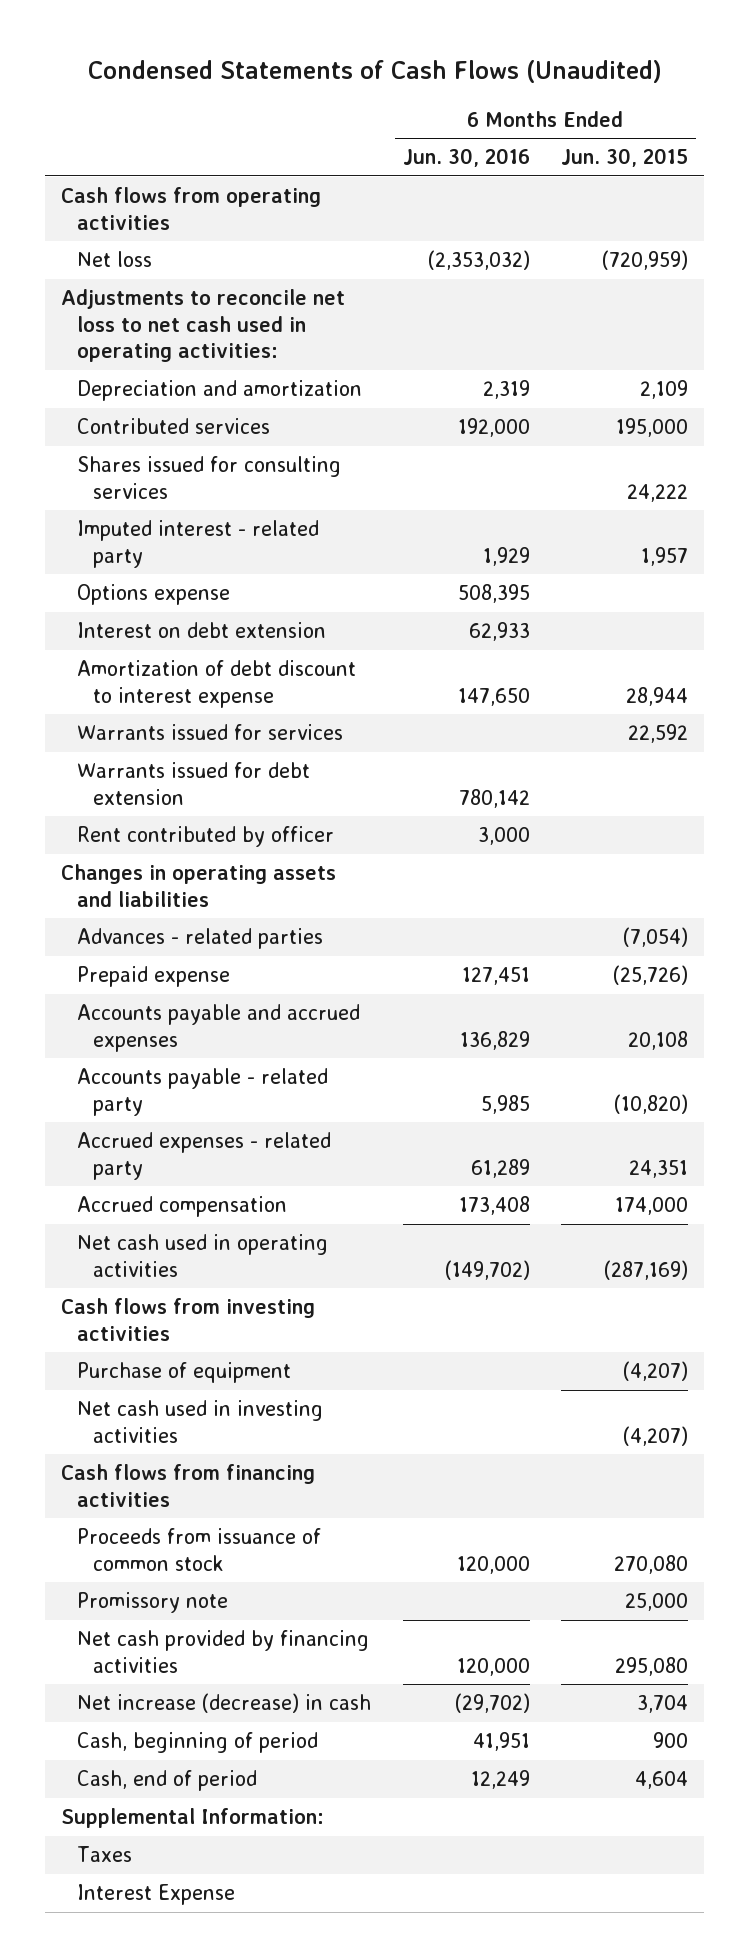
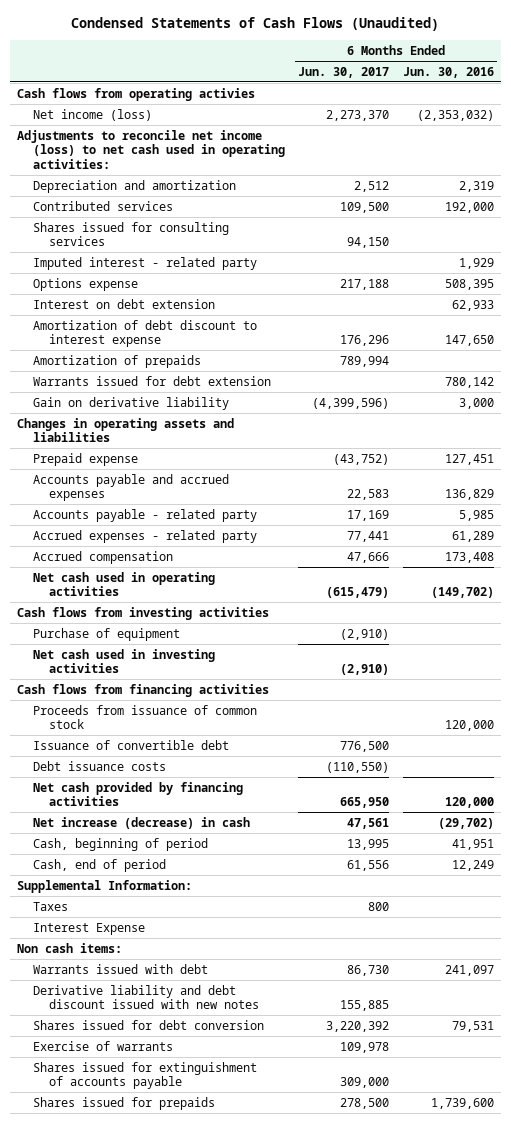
- | 6 Months Ended Jun. 30, 2016 | 6 Months Ended Jun. 30, 2015
+ | 6 Months Ended Jun. 30, 2017 | 6 Months Ended Jun. 30, 2016
- Cash flows from operating activities
- Net loss | (2,353,032) | (720,959)
- Adjustments to reconcile net loss to net cash used in operating activities:
+ Cash flows from operating activies
+ Net income (loss) | 2,273,370 | (2,353,032)
+ Adjustments to reconcile net income (loss) to net cash used in operating activities:
- Warrants issued for services | | 22,592
+ Amortization of prepaids | 789,994 |
- Rent contributed by officer | 3,000 |
+ Gain on derivative liability | (4,399,596) | 3,000
- Advances - related parties | | (7,054)
- Promissory note | | 25,000
+ Issuance of convertible debt | 776,500 |
+ Debt issuance costs | (110,550) |
+ Non cash items:
+ Warrants issued with debt | 86,730 | 241,097
+ Derivative liability and debt discount issued with new notes | 155,885 |
+ Shares issued for debt conversion | 3,220,392 | 79,531
+ Exercise of warrants | 109,978 |
+ Shares issued for extinguishment of accounts payable | 309,000 |
+ Shares issued for prepaids | 278,500 | 1,739,600

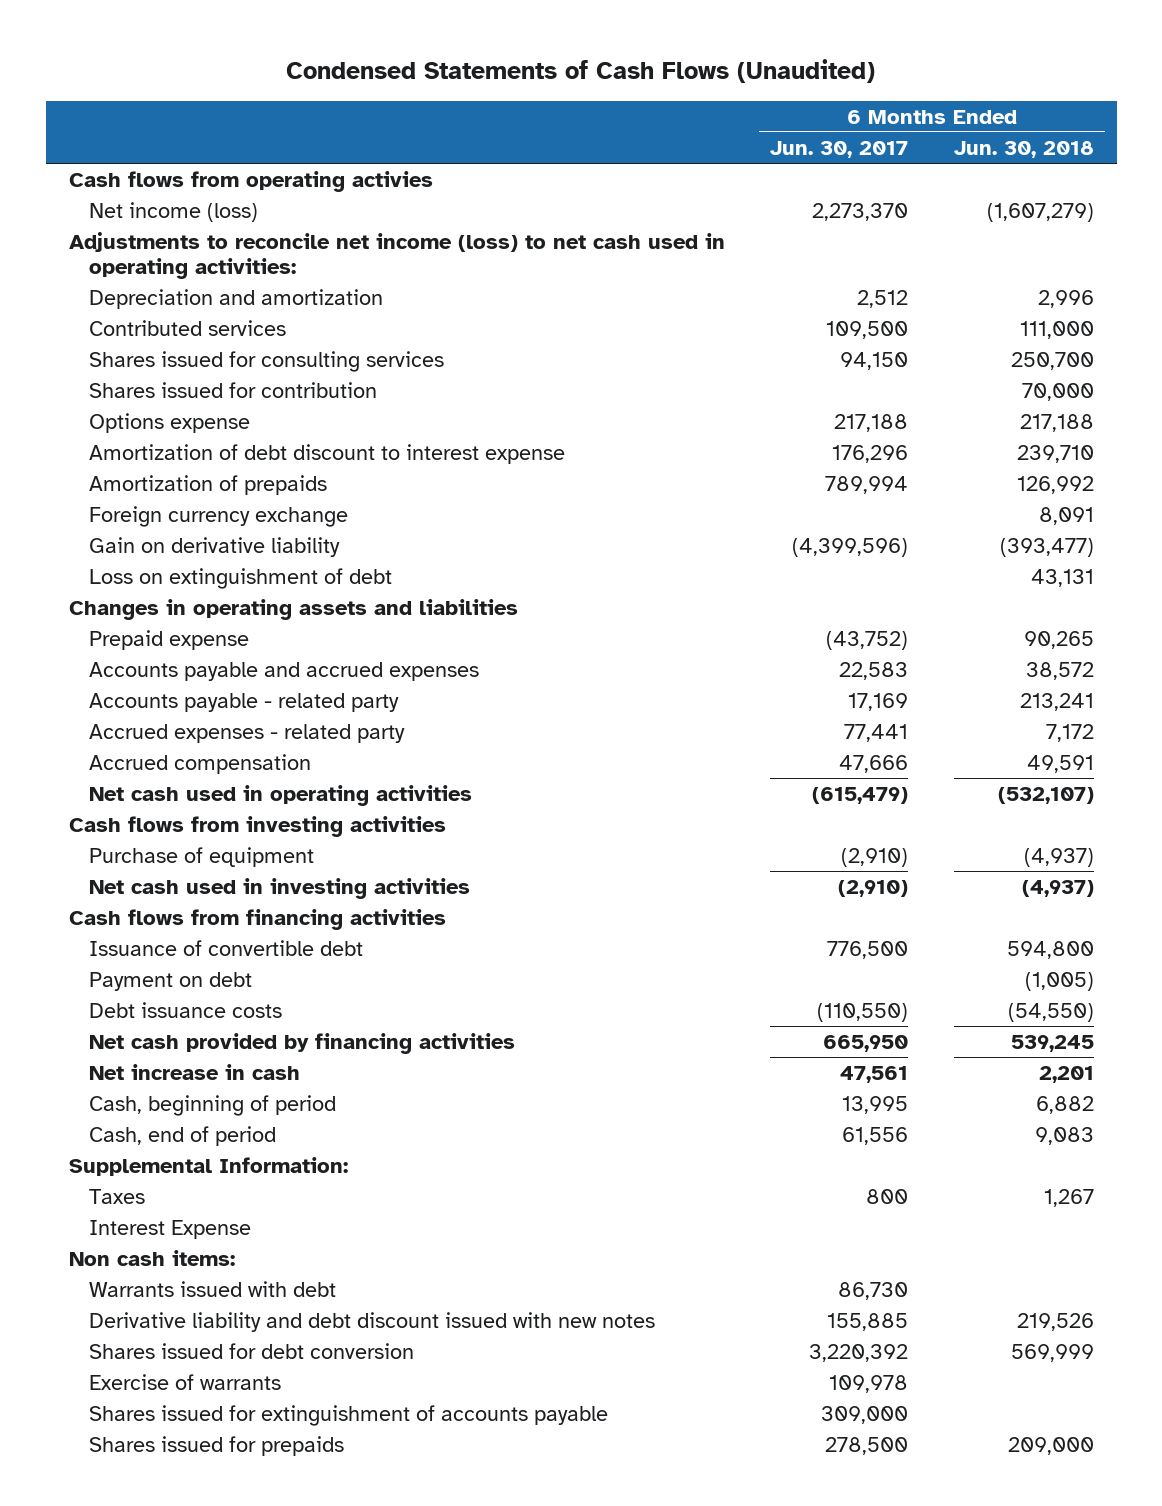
- | 6 Months Ended Jun. 30, 2017 | 6 Months Ended Jun. 30, 2016
+ | 6 Months Ended Jun. 30, 2017 | 6 Months Ended Jun. 30, 2018
- Imputed interest - related party | | 1,929
+ Shares issued for contribution | | 70,000
- Interest on debt extension | | 62,933
- Warrants issued for debt extension | | 780,142
+ Foreign currency exchange | | 8,091
+ Loss on extinguishment of debt | | 43,131
- Proceeds from issuance of common stock | | 120,000
+ Payment on debt | | (1,005)
- Net increase (decrease) in cash | 47,561 | (29,702)
+ Net increase in cash | 47,561 | 2,201

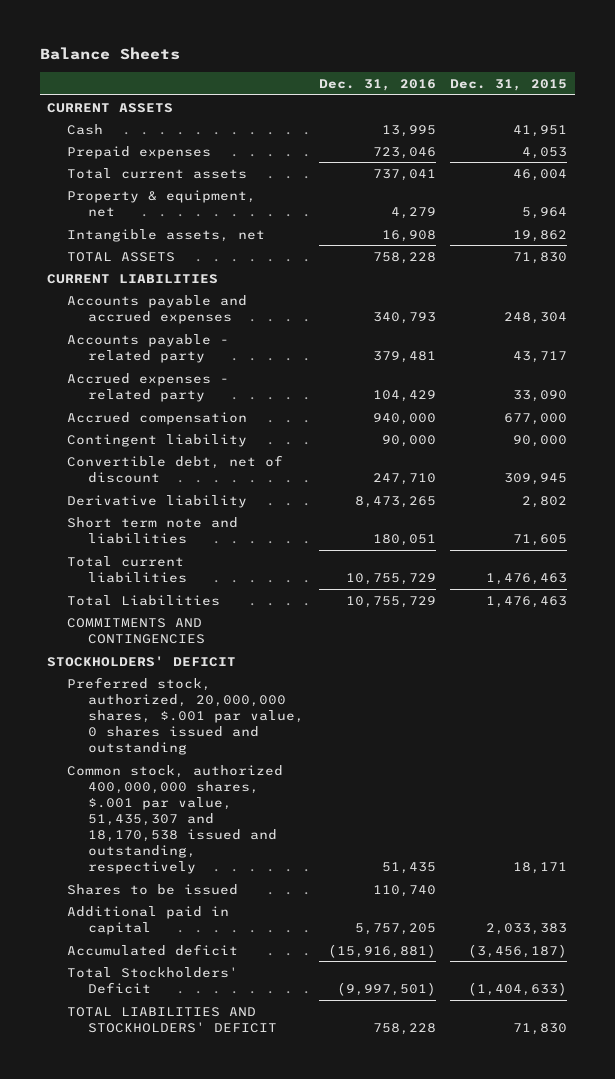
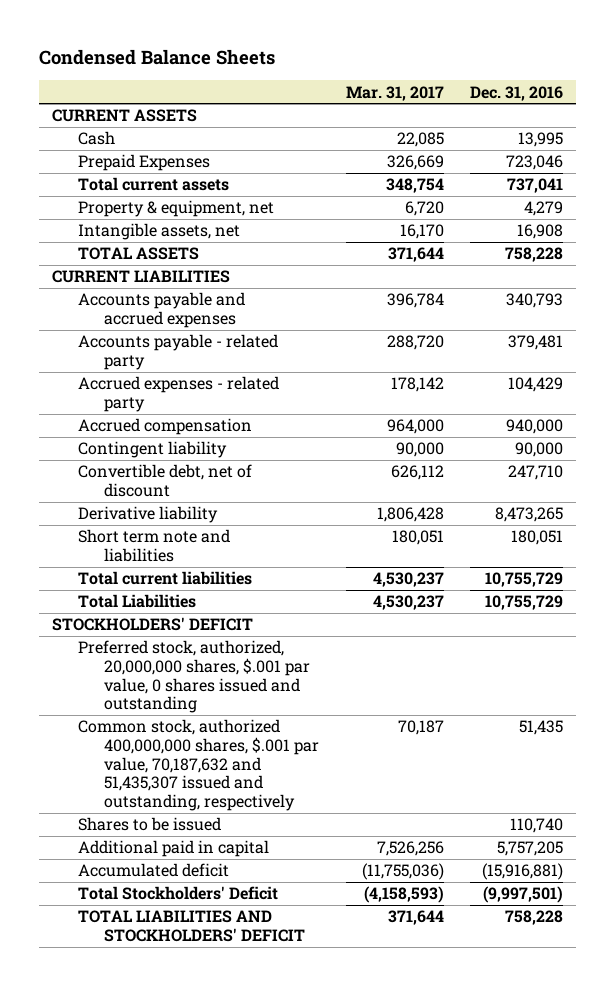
- Balance Sheets
+ Condensed Balance Sheets
- | Dec. 31, 2016 | Dec. 31, 2015
+ | Mar. 31, 2017 | Dec. 31, 2016
- Prepaid expenses | 723,046 | 4,053
+ Prepaid Expenses | 326,669 | 723,046
- COMMITMENTS AND CONTINGENCIES
- Common stock, authorized 400,000,000 shares, $.001 par value, 51,435,307 and 18,170,538 issued and outstanding, respectively | 51,435 | 18,171
+ Common stock, authorized 400,000,000 shares, $.001 par value, 70,187,632 and 51,435,307 issued and outstanding, respectively | 70,187 | 51,435

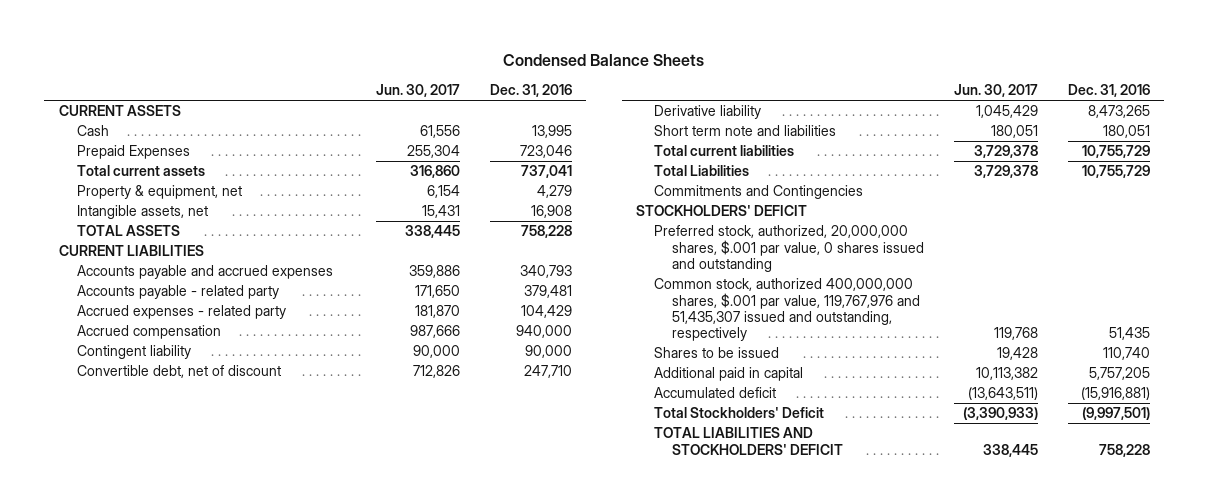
- | Mar. 31, 2017 | Dec. 31, 2016
+ | Jun. 30, 2017 | Dec. 31, 2016
+ Commitments and Contingencies
- Common stock, authorized 400,000,000 shares, $.001 par value, 70,187,632 and 51,435,307 issued and outstanding, respectively | 70,187 | 51,435
+ Common stock, authorized 400,000,000 shares, $.001 par value, 119,767,976 and 51,435,307 issued and outstanding, respectively | 119,768 | 51,435

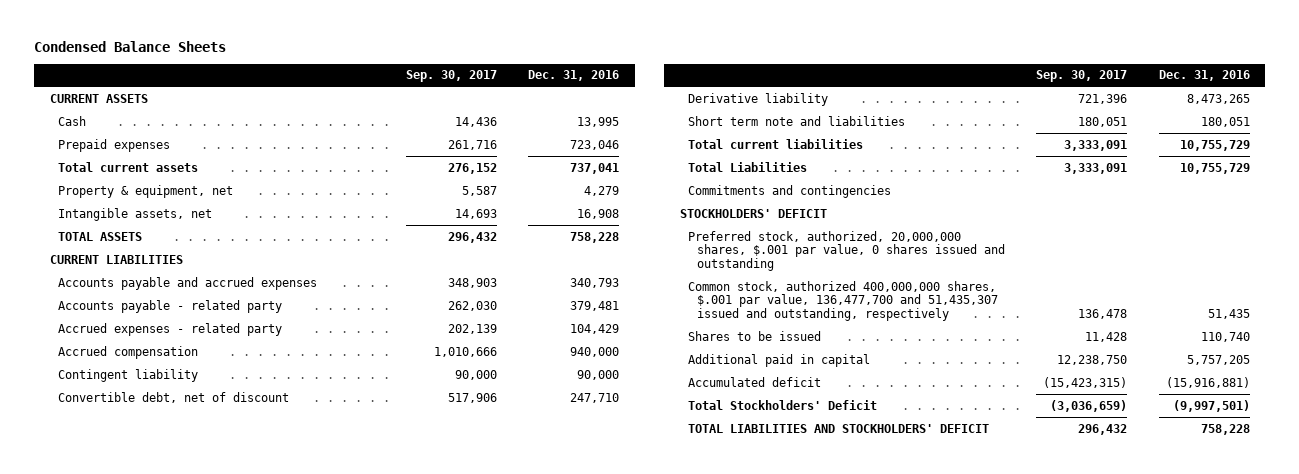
- | Jun. 30, 2017 | Dec. 31, 2016
+ | Sep. 30, 2017 | Dec. 31, 2016
- Prepaid Expenses | 255,304 | 723,046
+ Prepaid expenses | 261,716 | 723,046
- Commitments and Contingencies
+ Commitments and contingencies
- Common stock, authorized 400,000,000 shares, $.001 par value, 119,767,976 and 51,435,307 issued and outstanding, respectively | 119,768 | 51,435
+ Common stock, authorized 400,000,000 shares, $.001 par value, 136,477,700 and 51,435,307 issued and outstanding, respectively | 136,478 | 51,435

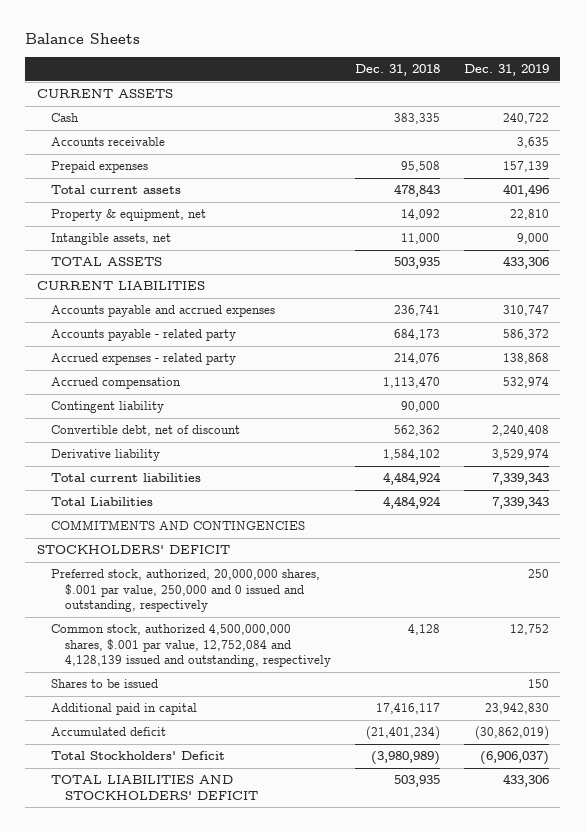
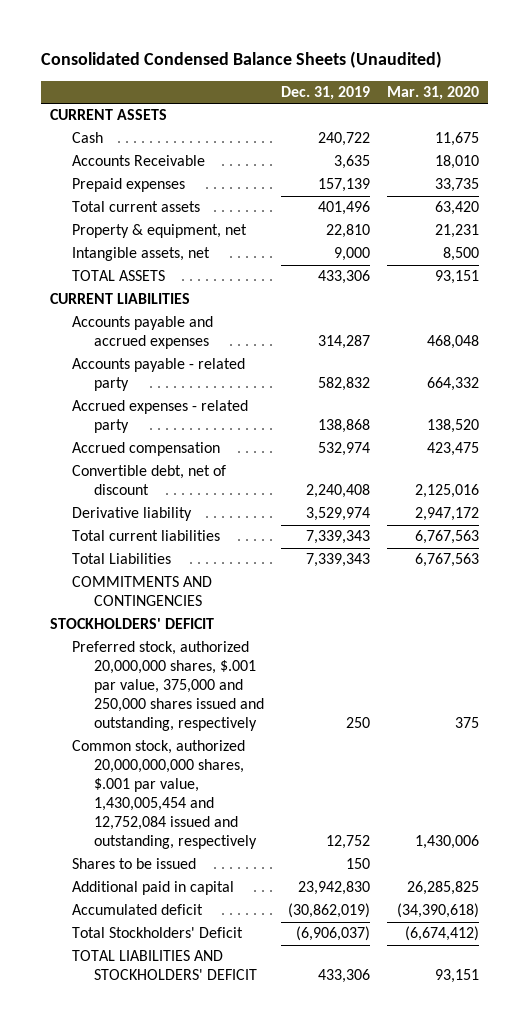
- Balance Sheets
+ Consolidated Condensed Balance Sheets (Unaudited)
- | Dec. 31, 2018 | Dec. 31, 2019
+ | Dec. 31, 2019 | Mar. 31, 2020
- Accounts receivable | | 3,635
+ Accounts Receivable | 3,635 | 18,010
- Accounts payable and accrued expenses | 236,741 | 310,747
- Accounts payable - related party | 684,173 | 586,372
+ Accounts payable and accrued expenses | 314,287 | 468,048
+ Accounts payable - related party | 582,832 | 664,332
- Contingent liability | 90,000 |
- Preferred stock, authorized, 20,000,000 shares, $.001 par value, 250,000 and 0 issued and outstanding, respectively | | 250
- Common stock, authorized 4,500,000,000 shares, $.001 par value, 12,752,084 and 4,128,139 issued and outstanding, respectively | 4,128 | 12,752
+ Preferred stock, authorized 20,000,000 shares, $.001 par value, 375,000 and 250,000 shares issued and outstanding, respectively | 250 | 375
+ Common stock, authorized 20,000,000,000 shares, $.001 par value, 1,430,005,454 and 12,752,084 issued and outstanding, respectively | 12,752 | 1,430,006

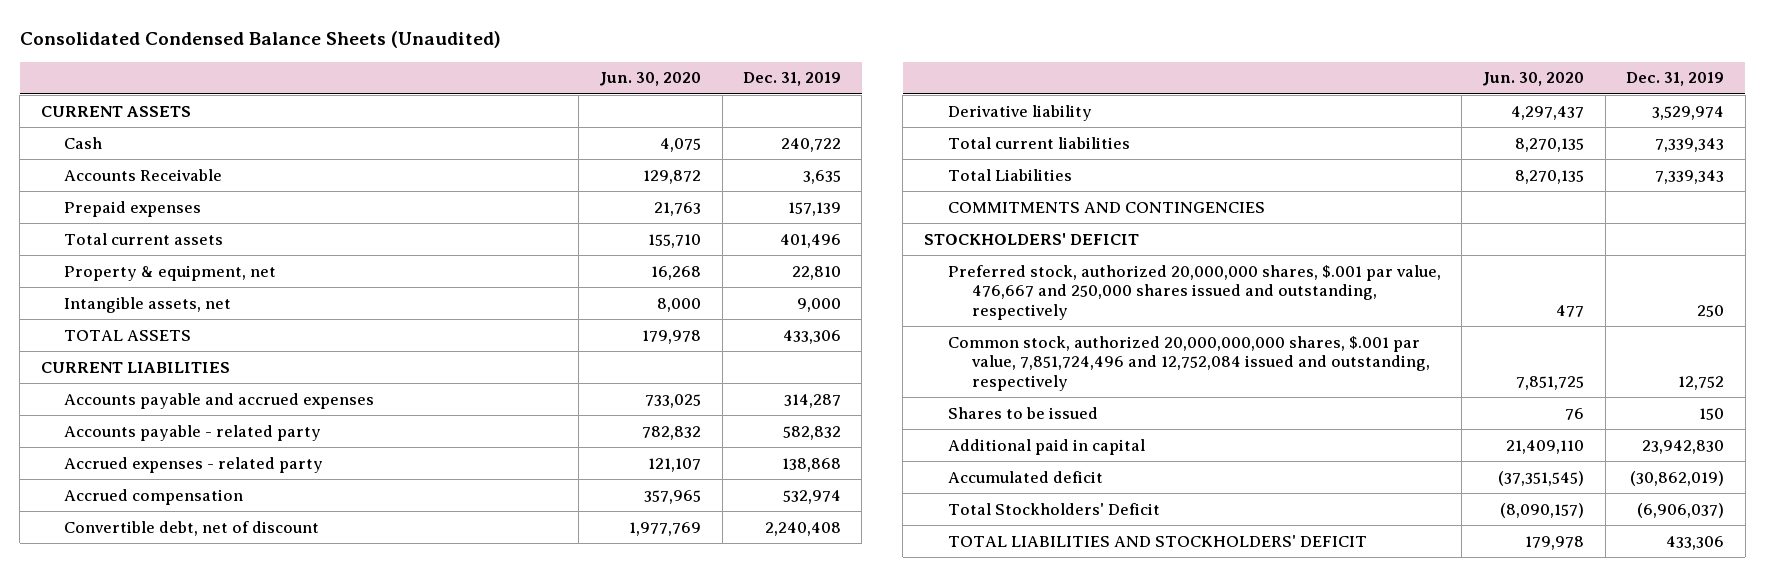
- | Dec. 31, 2019 | Mar. 31, 2020
+ | Jun. 30, 2020 | Dec. 31, 2019
- Preferred stock, authorized 20,000,000 shares, $.001 par value, 375,000 and 250,000 shares issued and outstanding, respectively | 250 | 375
- Common stock, authorized 20,000,000,000 shares, $.001 par value, 1,430,005,454 and 12,752,084 issued and outstanding, respectively | 12,752 | 1,430,006
+ Preferred stock, authorized 20,000,000 shares, $.001 par value, 476,667 and 250,000 shares issued and outstanding, respectively | 477 | 250
+ Common stock, authorized 20,000,000,000 shares, $.001 par value, 7,851,724,496 and 12,752,084 issued and outstanding, respectively | 7,851,725 | 12,752

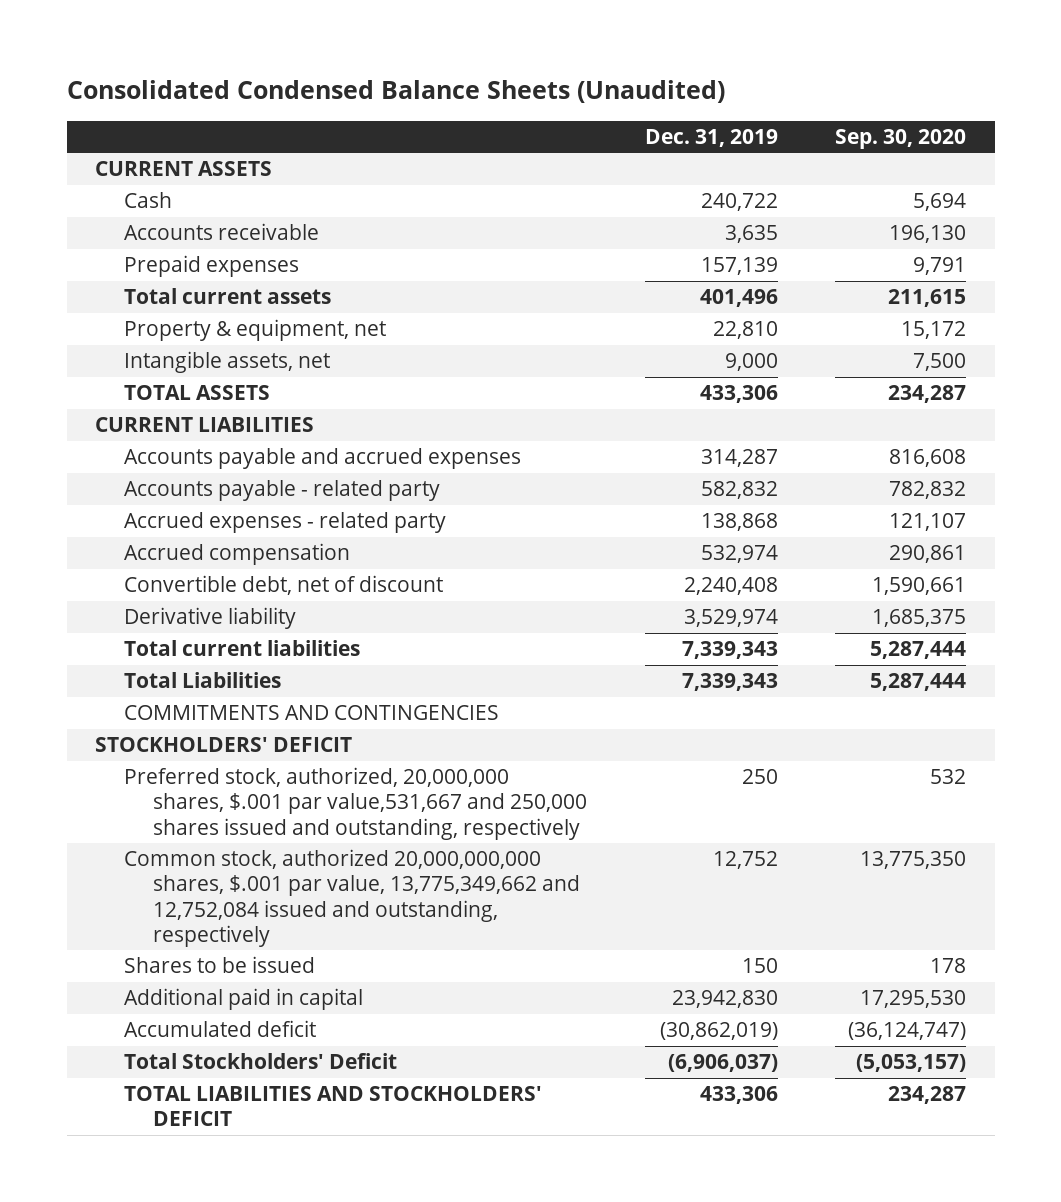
- | Jun. 30, 2020 | Dec. 31, 2019
+ | Dec. 31, 2019 | Sep. 30, 2020
- Accounts Receivable | 129,872 | 3,635
+ Accounts receivable | 3,635 | 196,130
- Preferred stock, authorized 20,000,000 shares, $.001 par value, 476,667 and 250,000 shares issued and outstanding, respectively | 477 | 250
- Common stock, authorized 20,000,000,000 shares, $.001 par value, 7,851,724,496 and 12,752,084 issued and outstanding, respectively | 7,851,725 | 12,752
+ Preferred stock, authorized, 20,000,000 shares, $.001 par value,531,667 and 250,000 shares issued and outstanding, respectively | 250 | 532
+ Common stock, authorized 20,000,000,000 shares, $.001 par value, 13,775,349,662 and 12,752,084 issued and outstanding, respectively | 12,752 | 13,775,350

